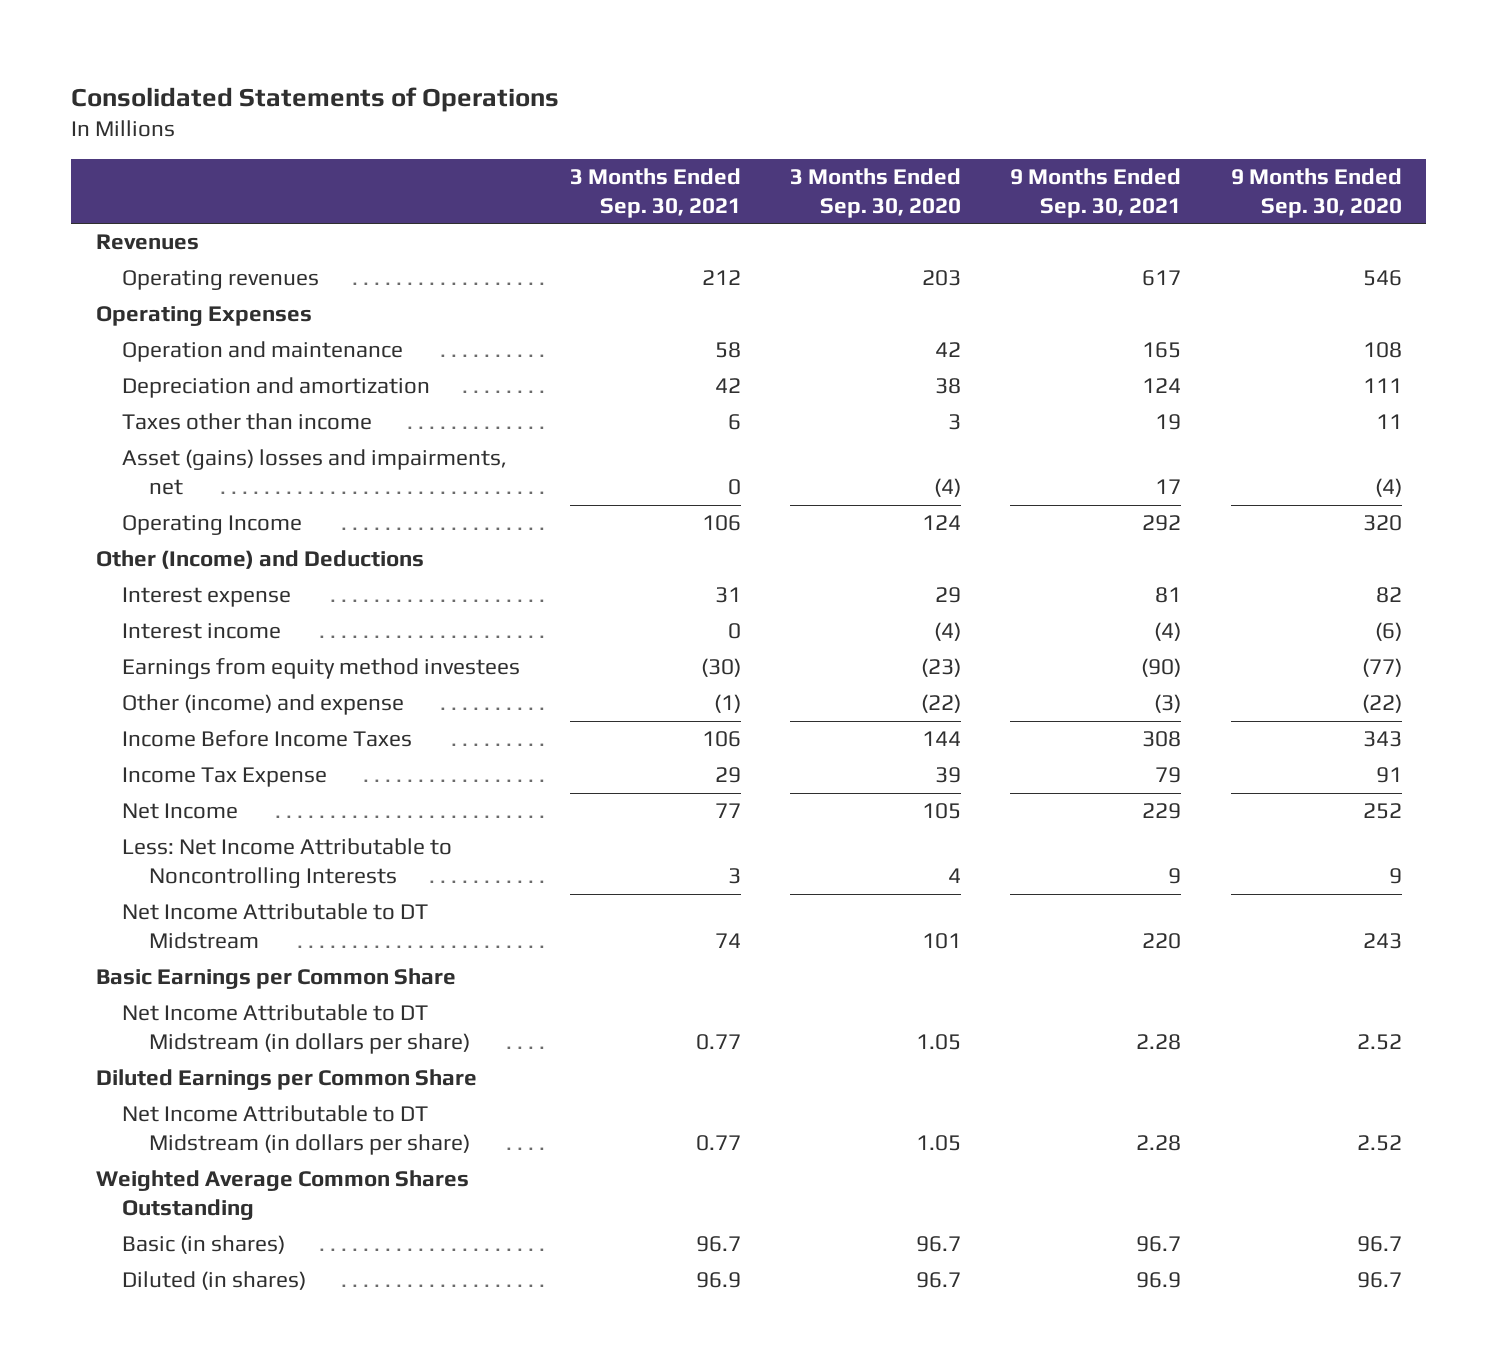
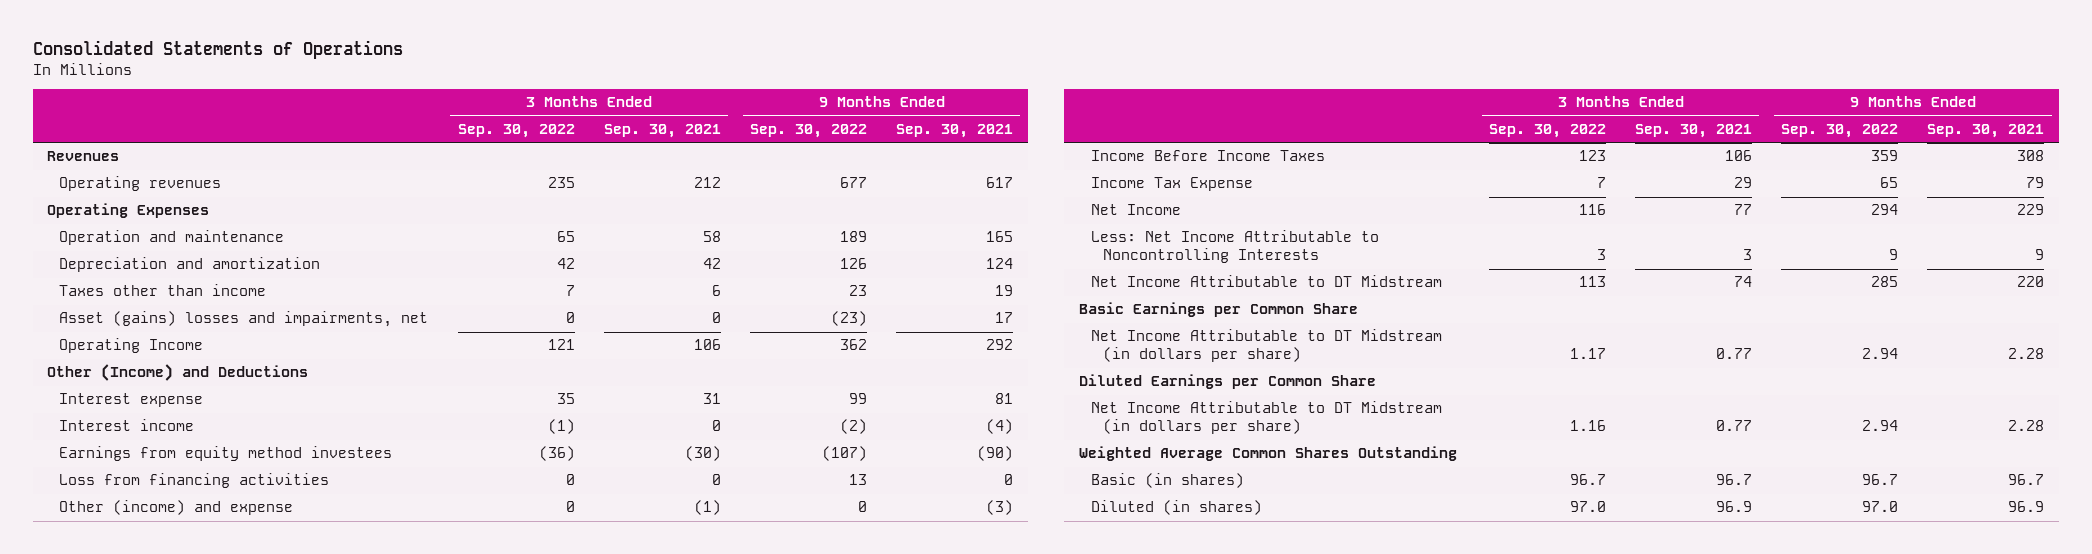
- | 3 Months Ended Sep. 30, 2021 | 3 Months Ended Sep. 30, 2020 | 9 Months Ended Sep. 30, 2021 | 9 Months Ended Sep. 30, 2020
+ | 3 Months Ended Sep. 30, 2022 | 3 Months Ended Sep. 30, 2021 | 9 Months Ended Sep. 30, 2022 | 9 Months Ended Sep. 30, 2021
+ Loss from financing activities | 0 | 0 | 13 | 0

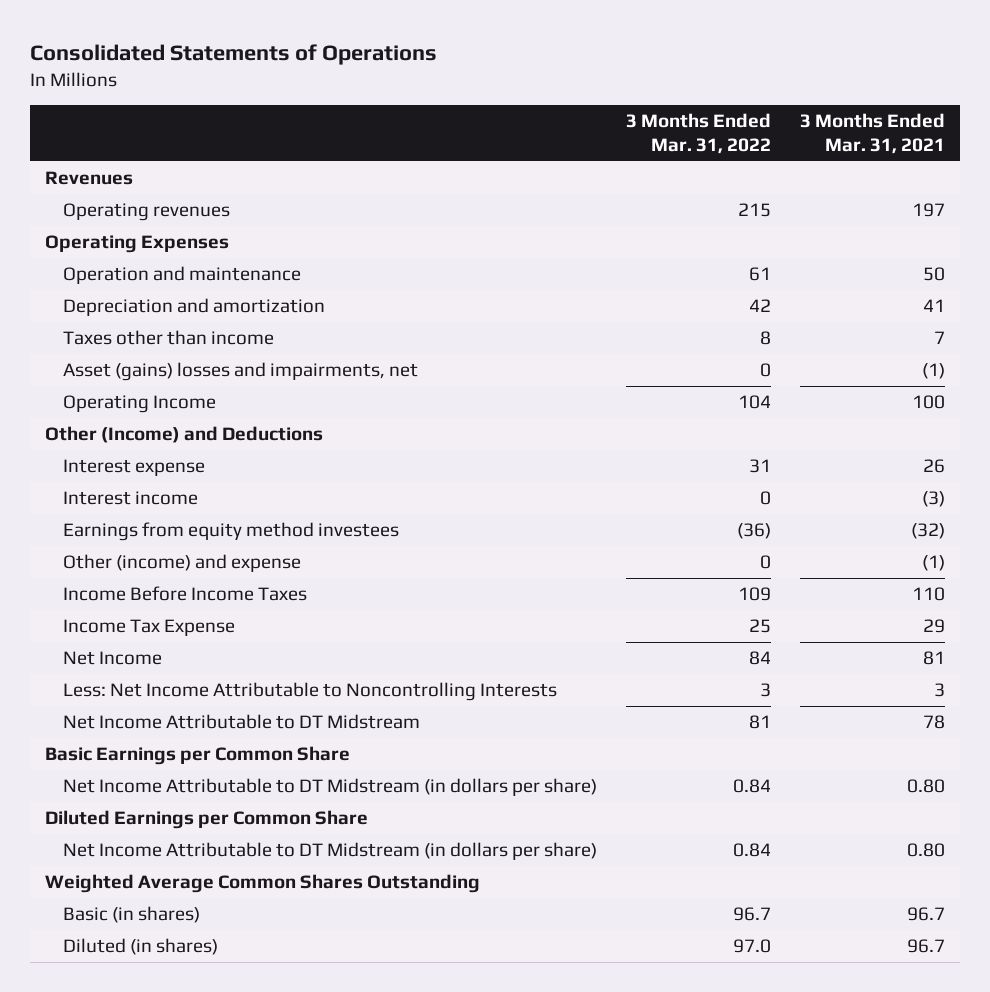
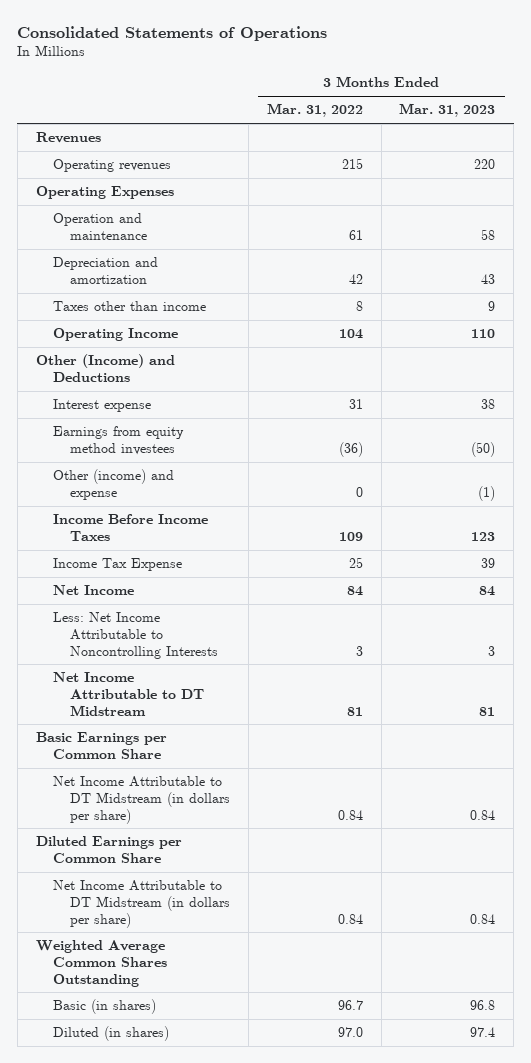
- | 3 Months Ended Mar. 31, 2022 | 3 Months Ended Mar. 31, 2021
+ | 3 Months Ended Mar. 31, 2022 | 3 Months Ended Mar. 31, 2023
- Asset (gains) losses and impairments, net | 0 | (1)
- Interest income | 0 | (3)

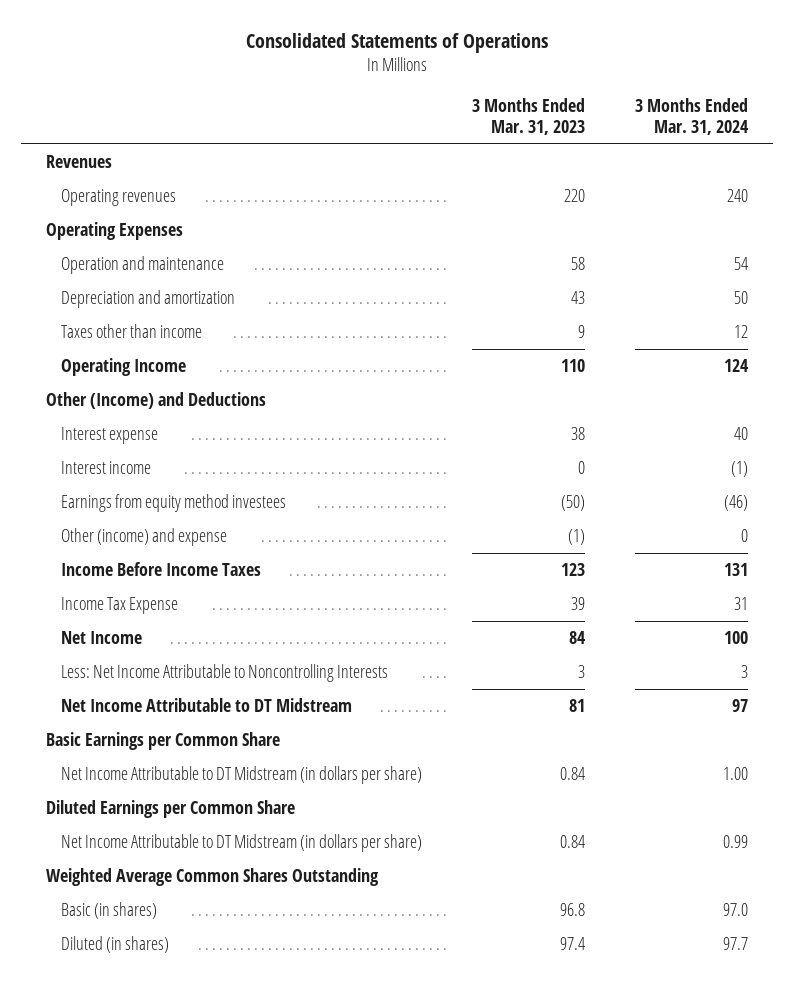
- | 3 Months Ended Mar. 31, 2022 | 3 Months Ended Mar. 31, 2023
+ | 3 Months Ended Mar. 31, 2023 | 3 Months Ended Mar. 31, 2024
+ Interest income | 0 | (1)

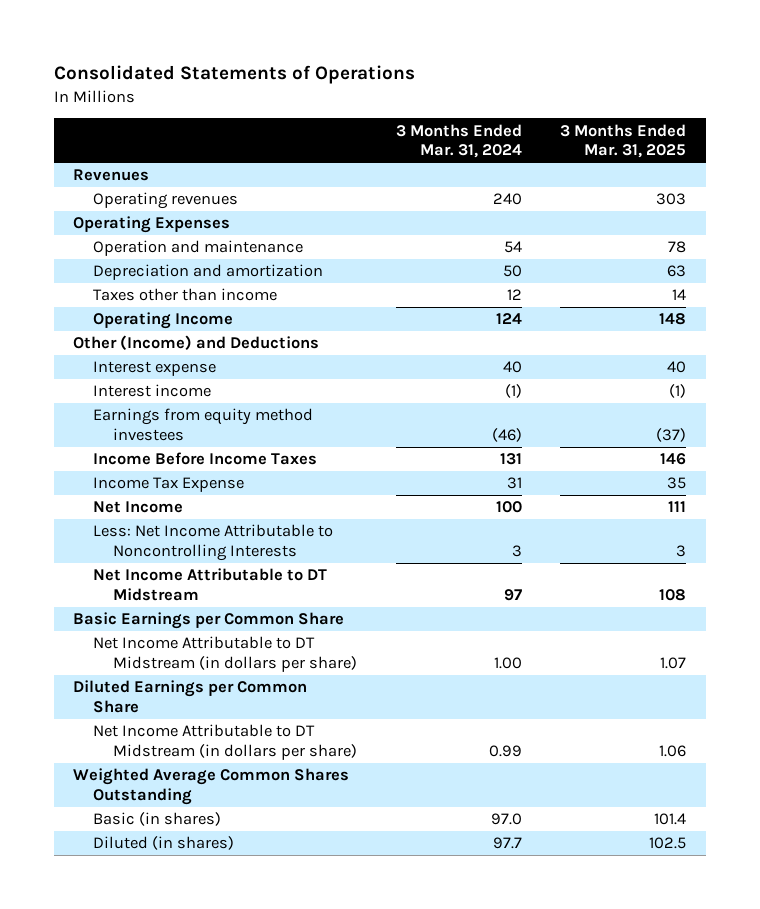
- | 3 Months Ended Mar. 31, 2023 | 3 Months Ended Mar. 31, 2024
+ | 3 Months Ended Mar. 31, 2024 | 3 Months Ended Mar. 31, 2025
- Other (income) and expense | (1) | 0

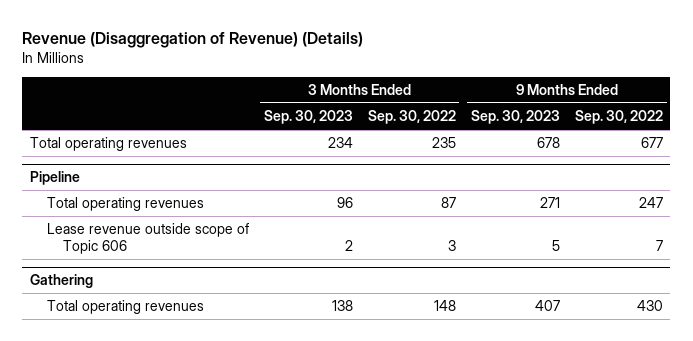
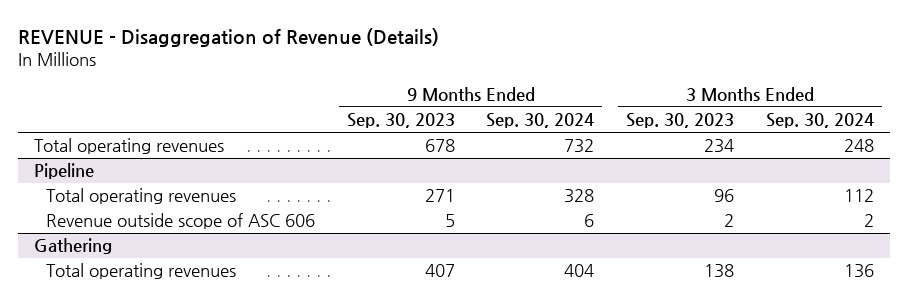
- Revenue (Disaggregation of Revenue) (Details)
+ REVENUE - Disaggregation of Revenue (Details)
- | 3 Months Ended Sep. 30, 2023 | 3 Months Ended Sep. 30, 2022 | 9 Months Ended Sep. 30, 2023 | 9 Months Ended Sep. 30, 2022
+ | 9 Months Ended Sep. 30, 2023 | 9 Months Ended Sep. 30, 2024 | 3 Months Ended Sep. 30, 2023 | 3 Months Ended Sep. 30, 2024
@ Pipeline
- Lease revenue outside scope of Topic 606 | 2 | 3 | 5 | 7
+ Revenue outside scope of ASC 606 | 5 | 6 | 2 | 2

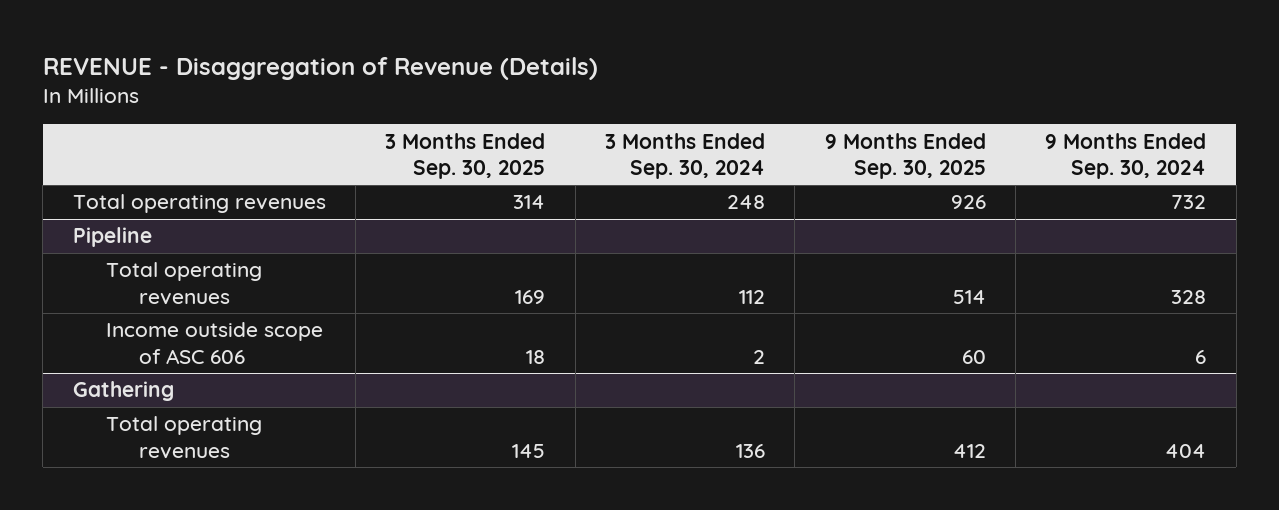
- | 9 Months Ended Sep. 30, 2023 | 9 Months Ended Sep. 30, 2024 | 3 Months Ended Sep. 30, 2023 | 3 Months Ended Sep. 30, 2024
+ | 3 Months Ended Sep. 30, 2025 | 3 Months Ended Sep. 30, 2024 | 9 Months Ended Sep. 30, 2025 | 9 Months Ended Sep. 30, 2024
@ Pipeline
- Revenue outside scope of ASC 606 | 5 | 6 | 2 | 2
+ Income outside scope of ASC 606 | 18 | 2 | 60 | 6

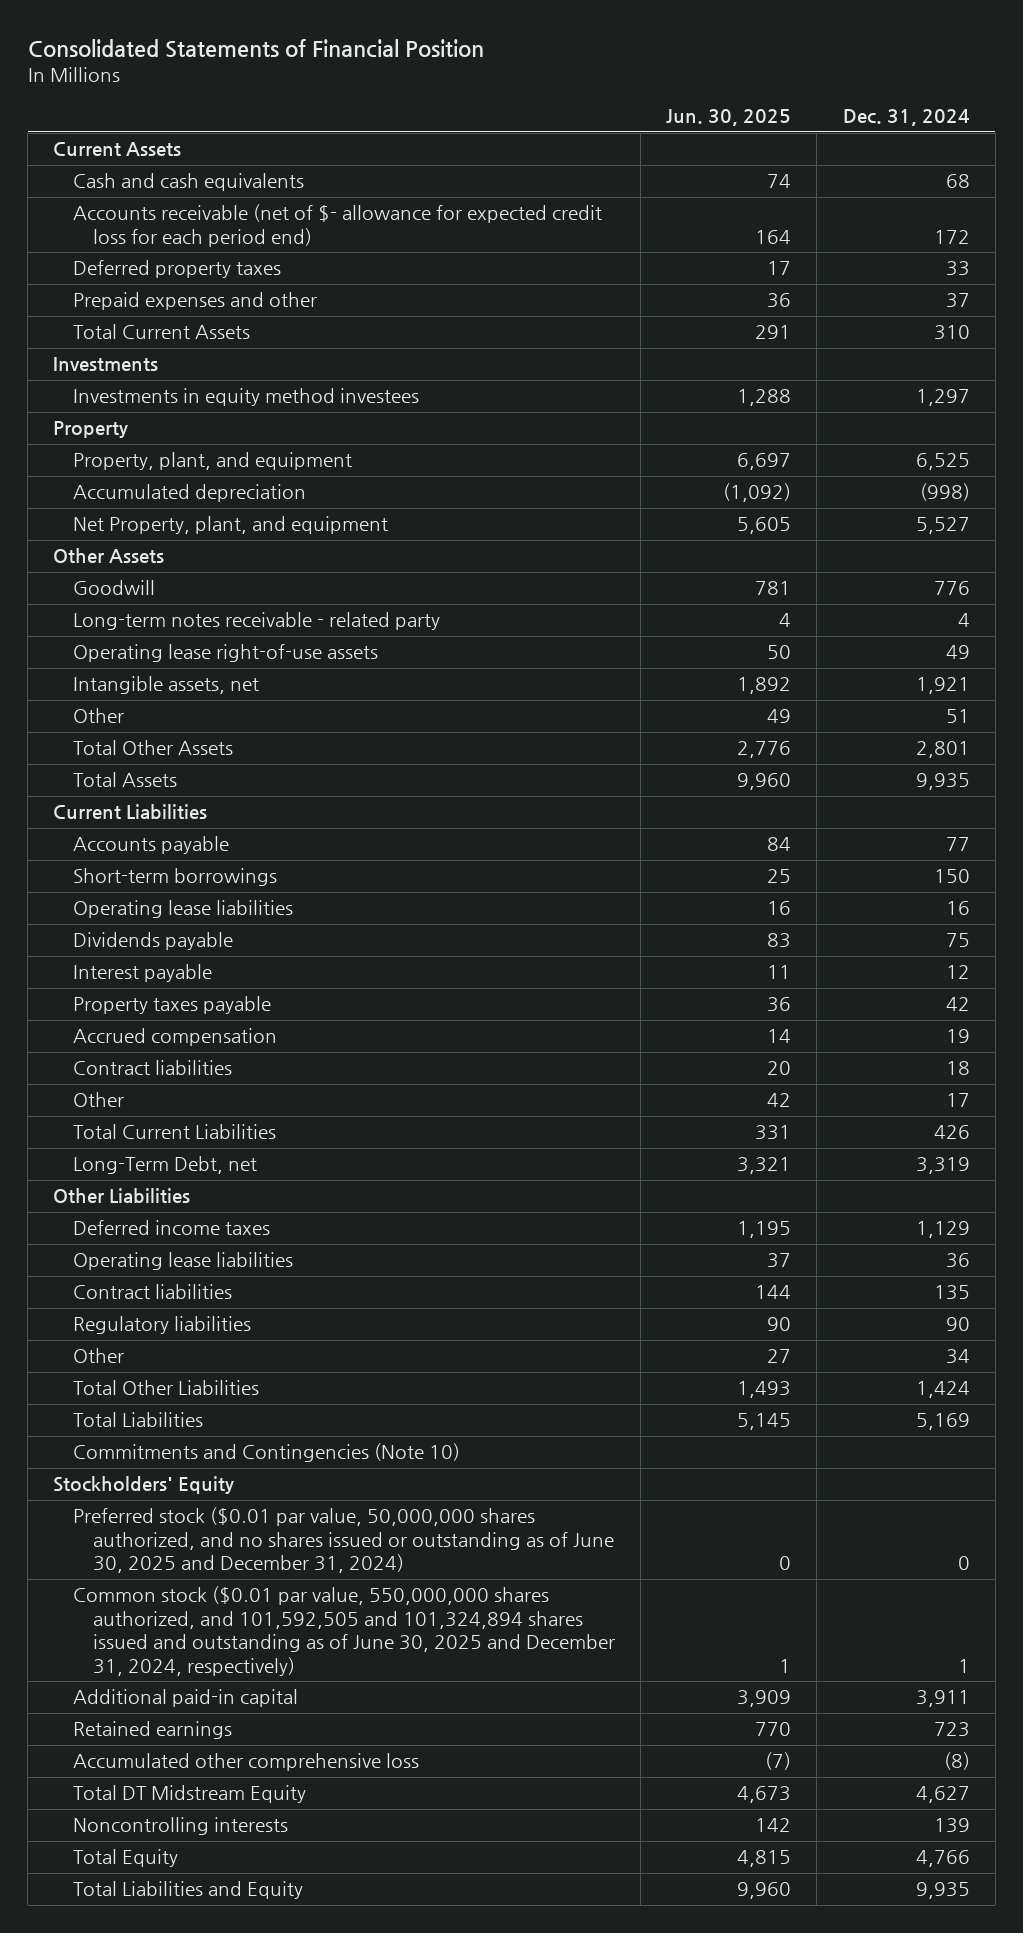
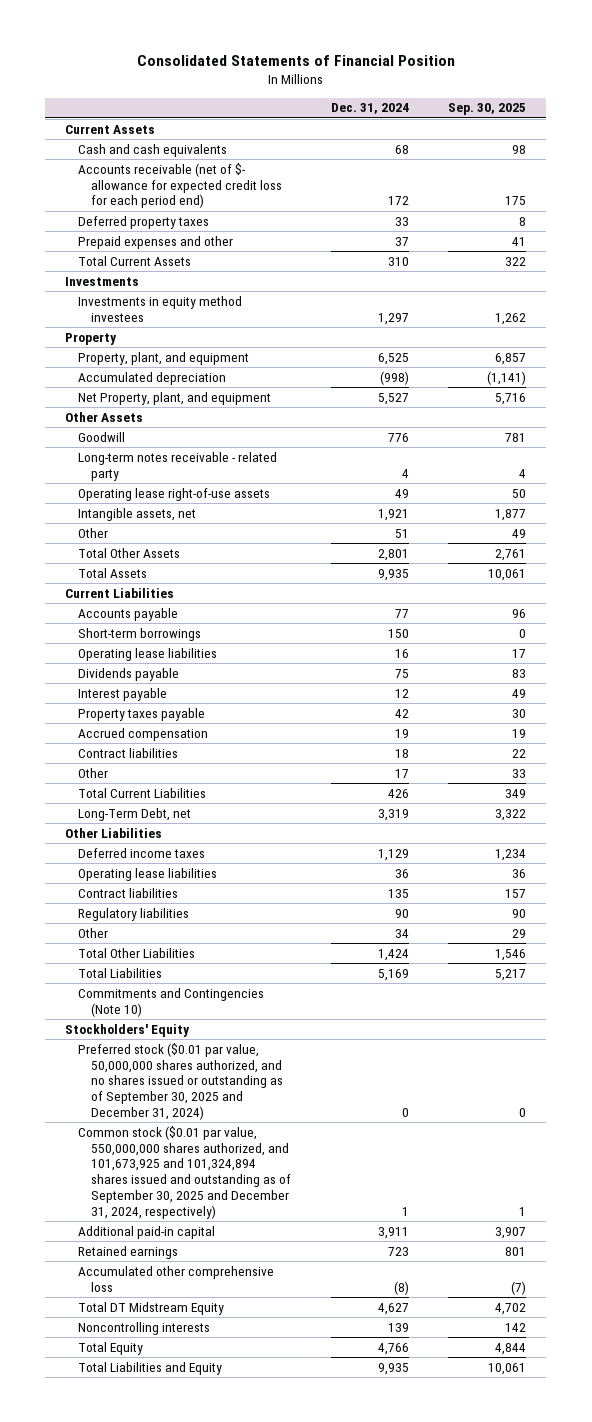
- | Jun. 30, 2025 | Dec. 31, 2024
+ | Dec. 31, 2024 | Sep. 30, 2025
- Preferred stock ($0.01 par value, 50,000,000 shares authorized, and no shares issued or outstanding as of June 30, 2025 and December 31, 2024) | 0 | 0
- Common stock ($0.01 par value, 550,000,000 shares authorized, and 101,592,505 and 101,324,894 shares issued and outstanding as of June 30, 2025 and December 31, 2024, respectively) | 1 | 1
+ Preferred stock ($0.01 par value, 50,000,000 shares authorized, and no shares issued or outstanding as of September 30, 2025 and December 31, 2024) | 0 | 0
+ Common stock ($0.01 par value, 550,000,000 shares authorized, and 101,673,925 and 101,324,894 shares issued and outstanding as of September 30, 2025 and December 31, 2024, respectively) | 1 | 1

